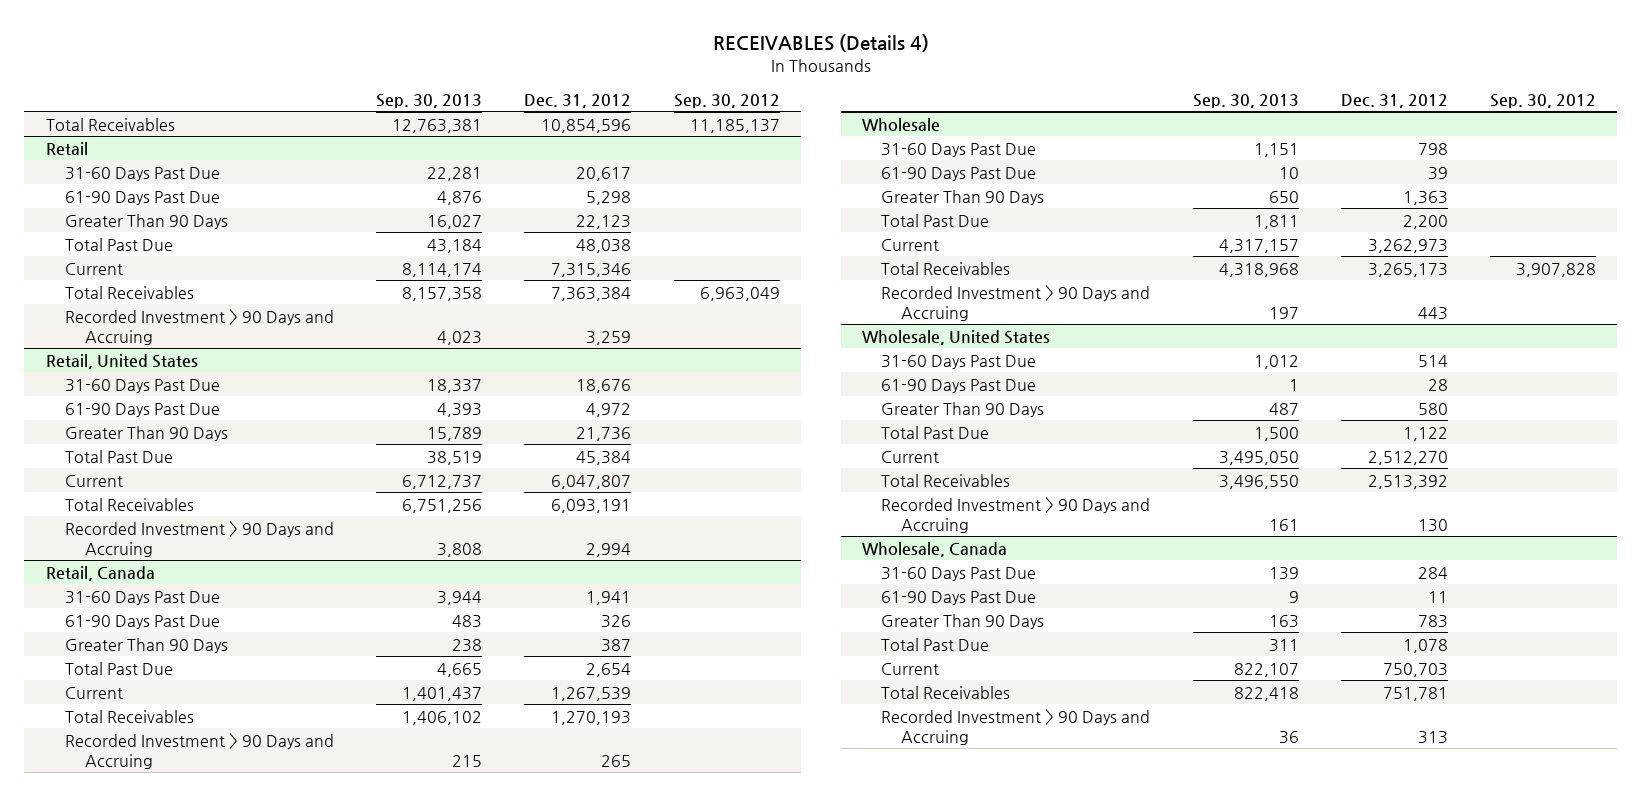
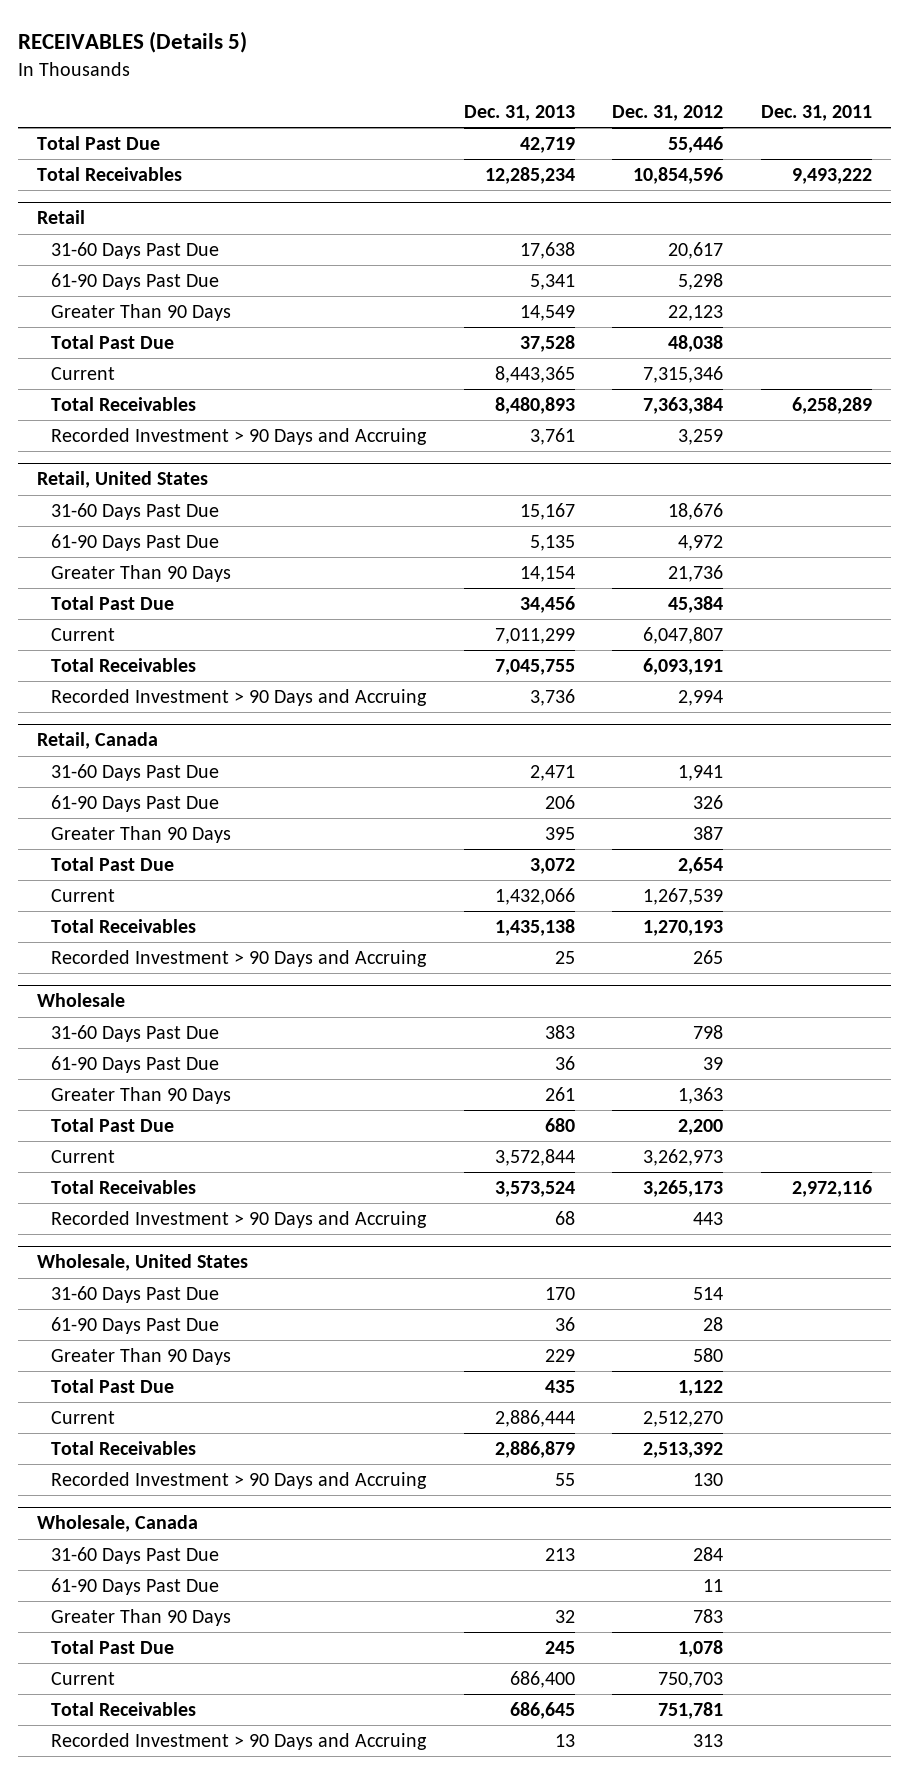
- RECEIVABLES (Details 4)
+ RECEIVABLES (Details 5)
- | Sep. 30, 2013 | Dec. 31, 2012 | Sep. 30, 2012
+ | Dec. 31, 2013 | Dec. 31, 2012 | Dec. 31, 2011
+ Total Past Due | 42,719 | 55,446 |

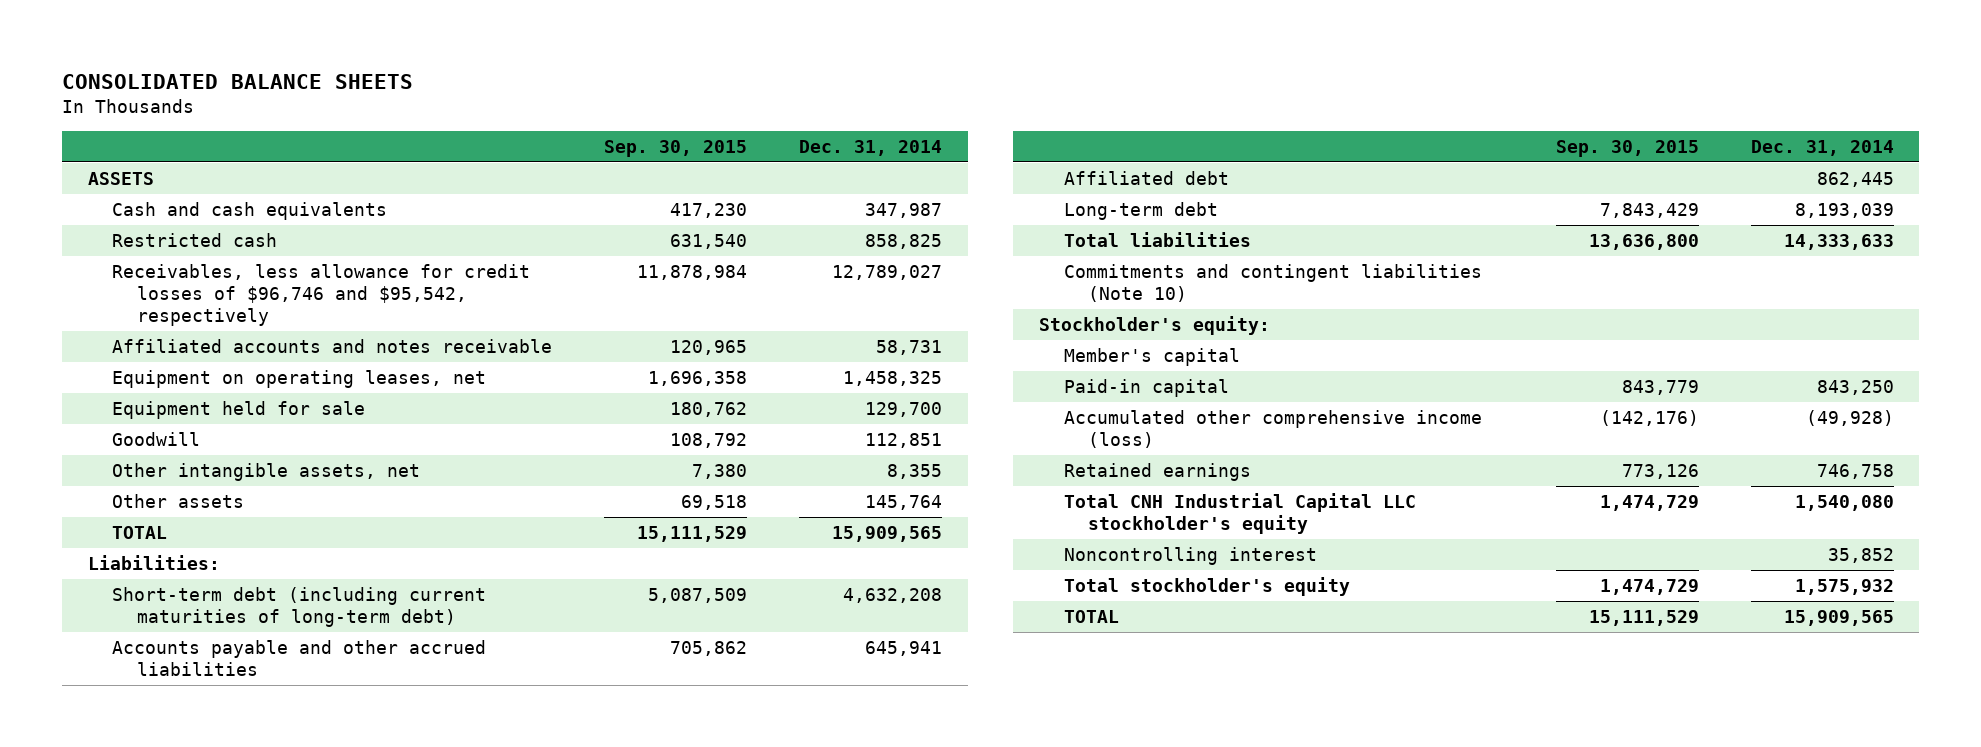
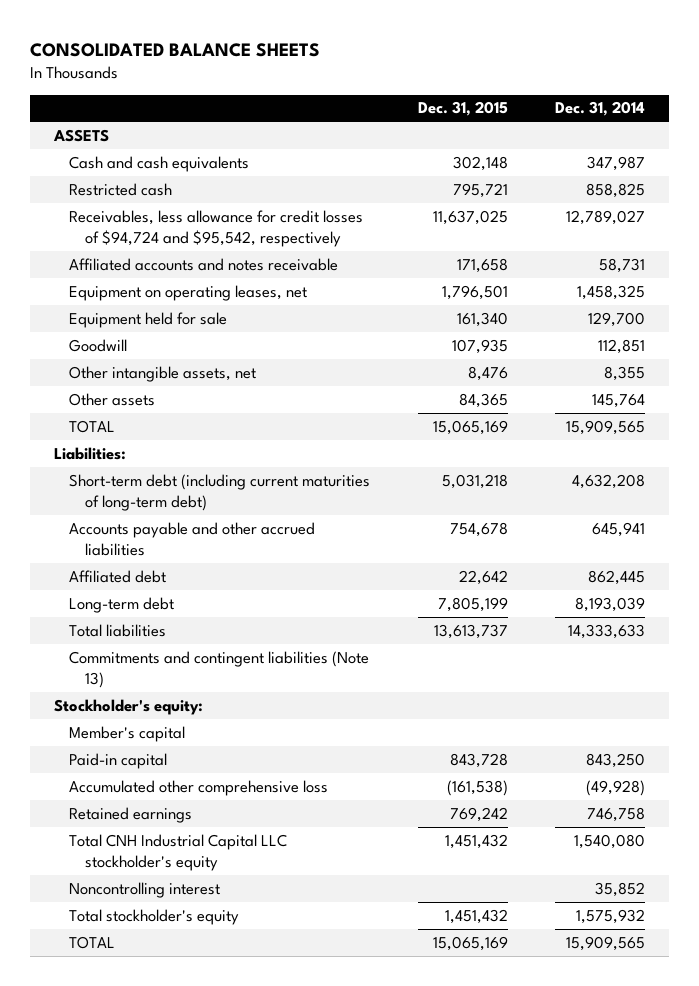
- | Sep. 30, 2015 | Dec. 31, 2014
+ | Dec. 31, 2015 | Dec. 31, 2014
- Receivables, less allowance for credit losses of $96,746 and $95,542, respectively | 11,878,984 | 12,789,027
+ Receivables, less allowance for credit losses of $94,724 and $95,542, respectively | 11,637,025 | 12,789,027
- Commitments and contingent liabilities (Note 10)
+ Commitments and contingent liabilities (Note 13)
- Accumulated other comprehensive income (loss) | (142,176) | (49,928)
+ Accumulated other comprehensive loss | (161,538) | (49,928)

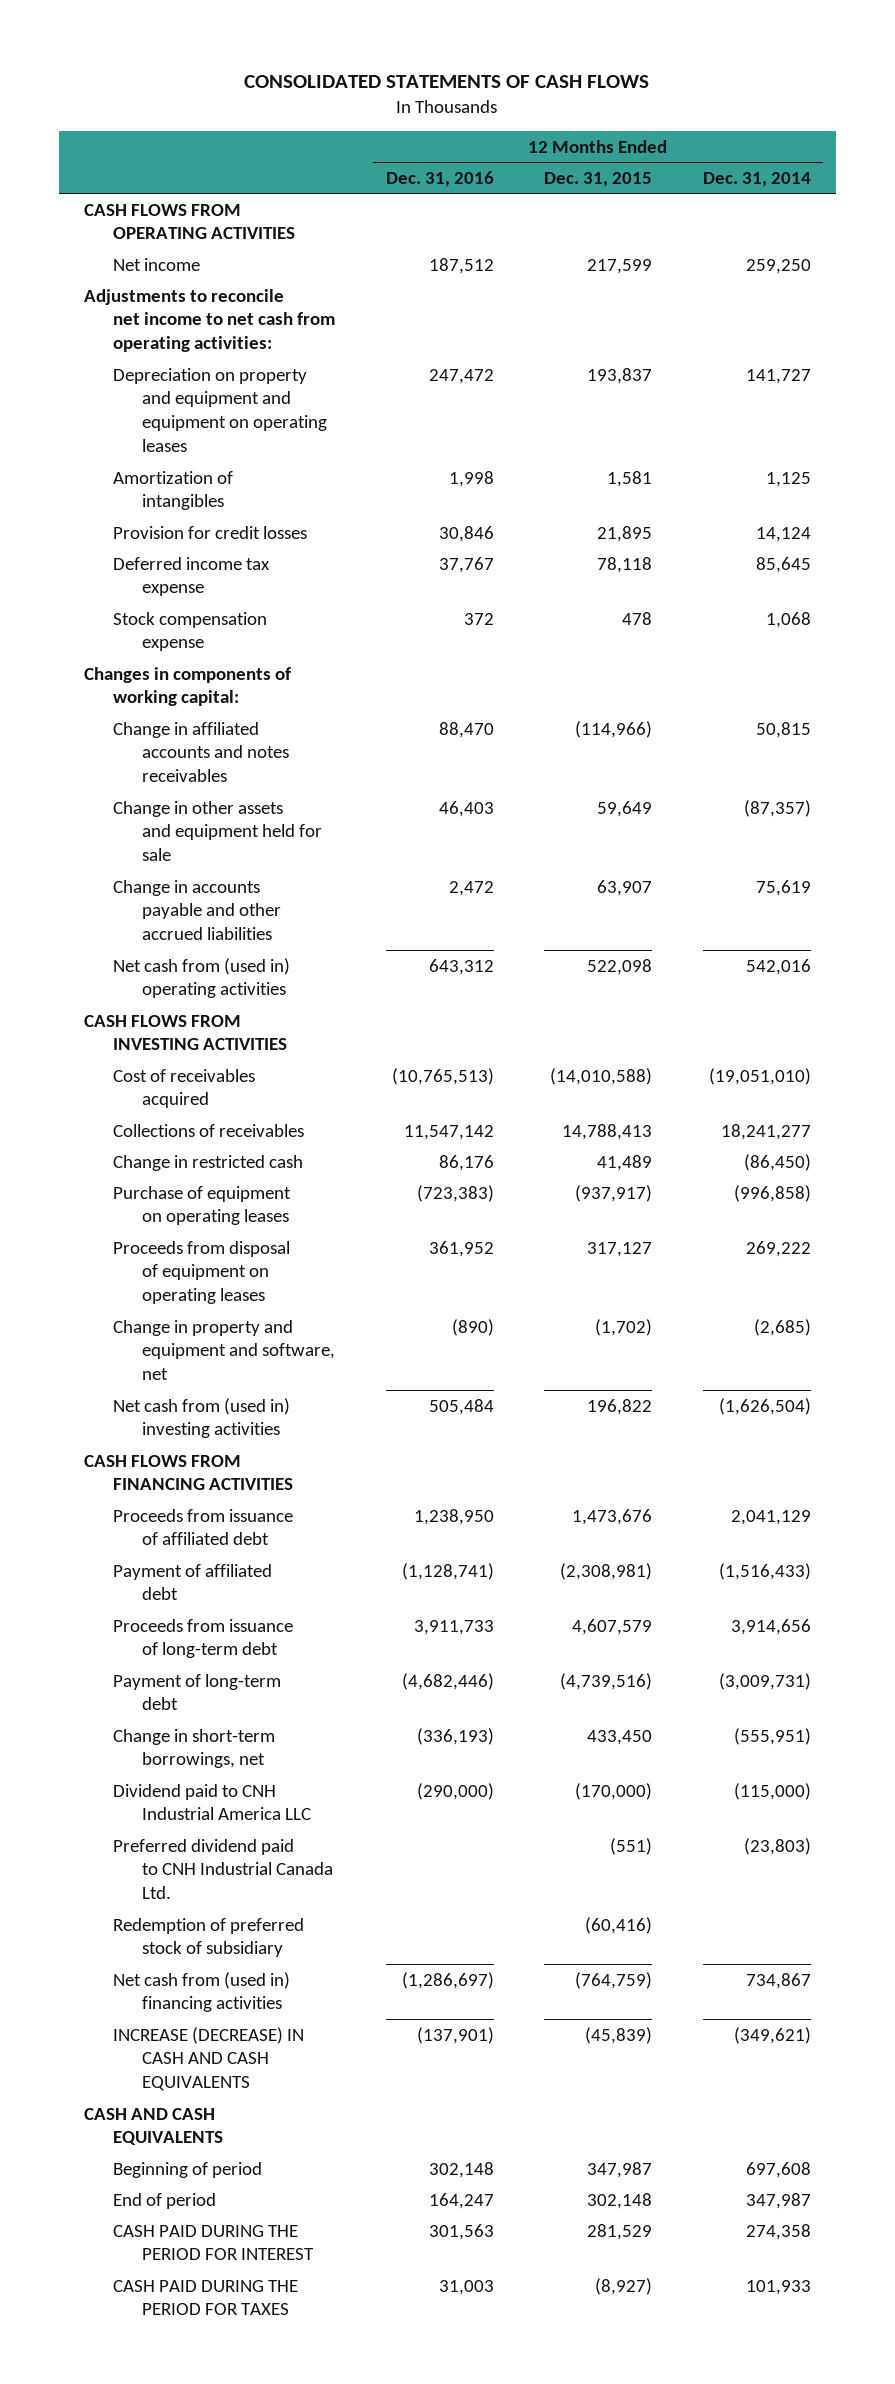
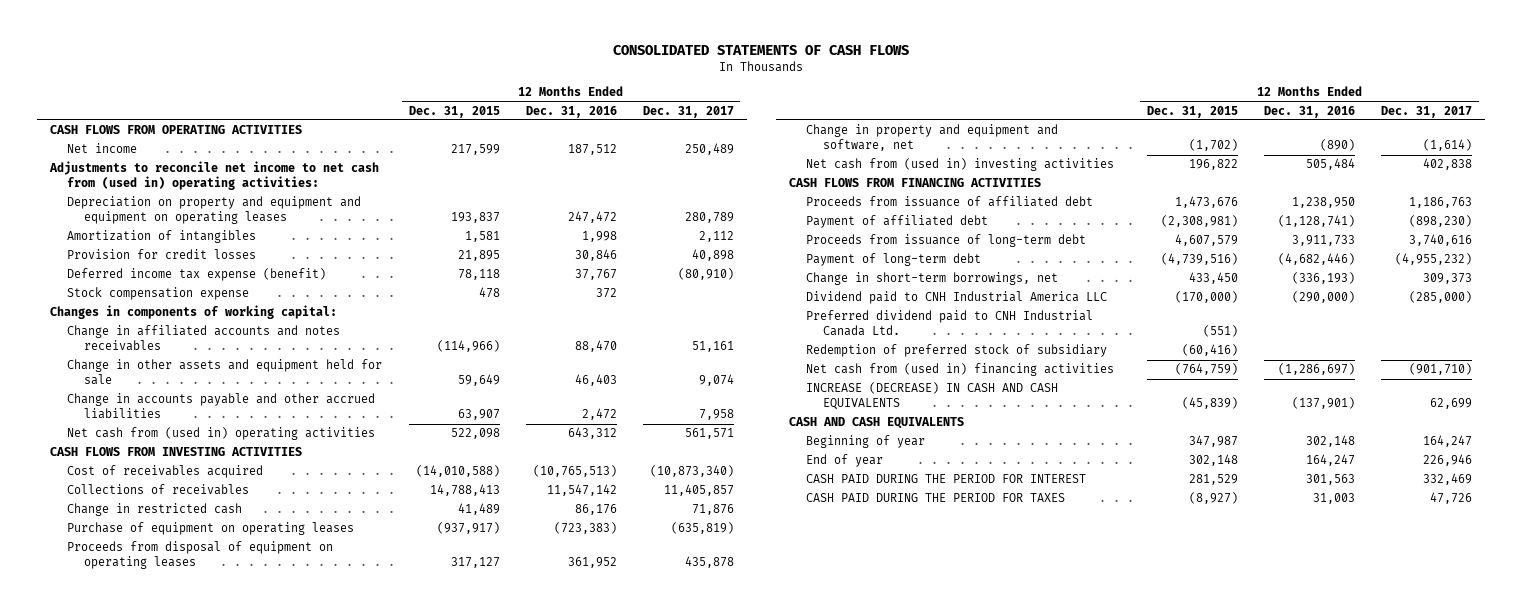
- | 12 Months Ended Dec. 31, 2016 | 12 Months Ended Dec. 31, 2015 | 12 Months Ended Dec. 31, 2014
+ | 12 Months Ended Dec. 31, 2015 | 12 Months Ended Dec. 31, 2016 | 12 Months Ended Dec. 31, 2017
- Adjustments to reconcile net income to net cash from operating activities:
+ Adjustments to reconcile net income to net cash from (used in) operating activities:
- Deferred income tax expense | 37,767 | 78,118 | 85,645
+ Deferred income tax expense (benefit) | 78,118 | 37,767 | (80,910)
- Beginning of period | 302,148 | 347,987 | 697,608
- End of period | 164,247 | 302,148 | 347,987
+ Beginning of year | 347,987 | 302,148 | 164,247
+ End of year | 302,148 | 164,247 | 226,946

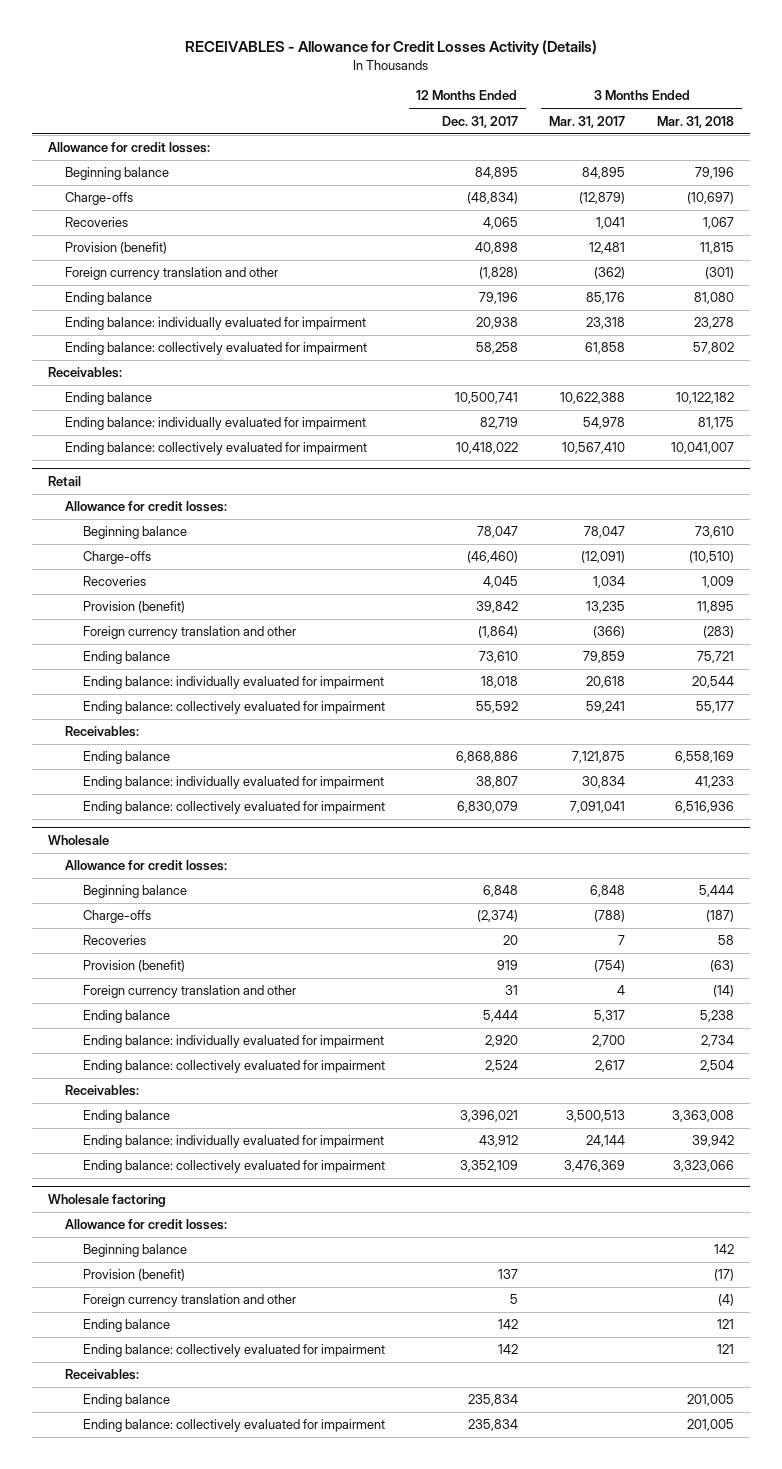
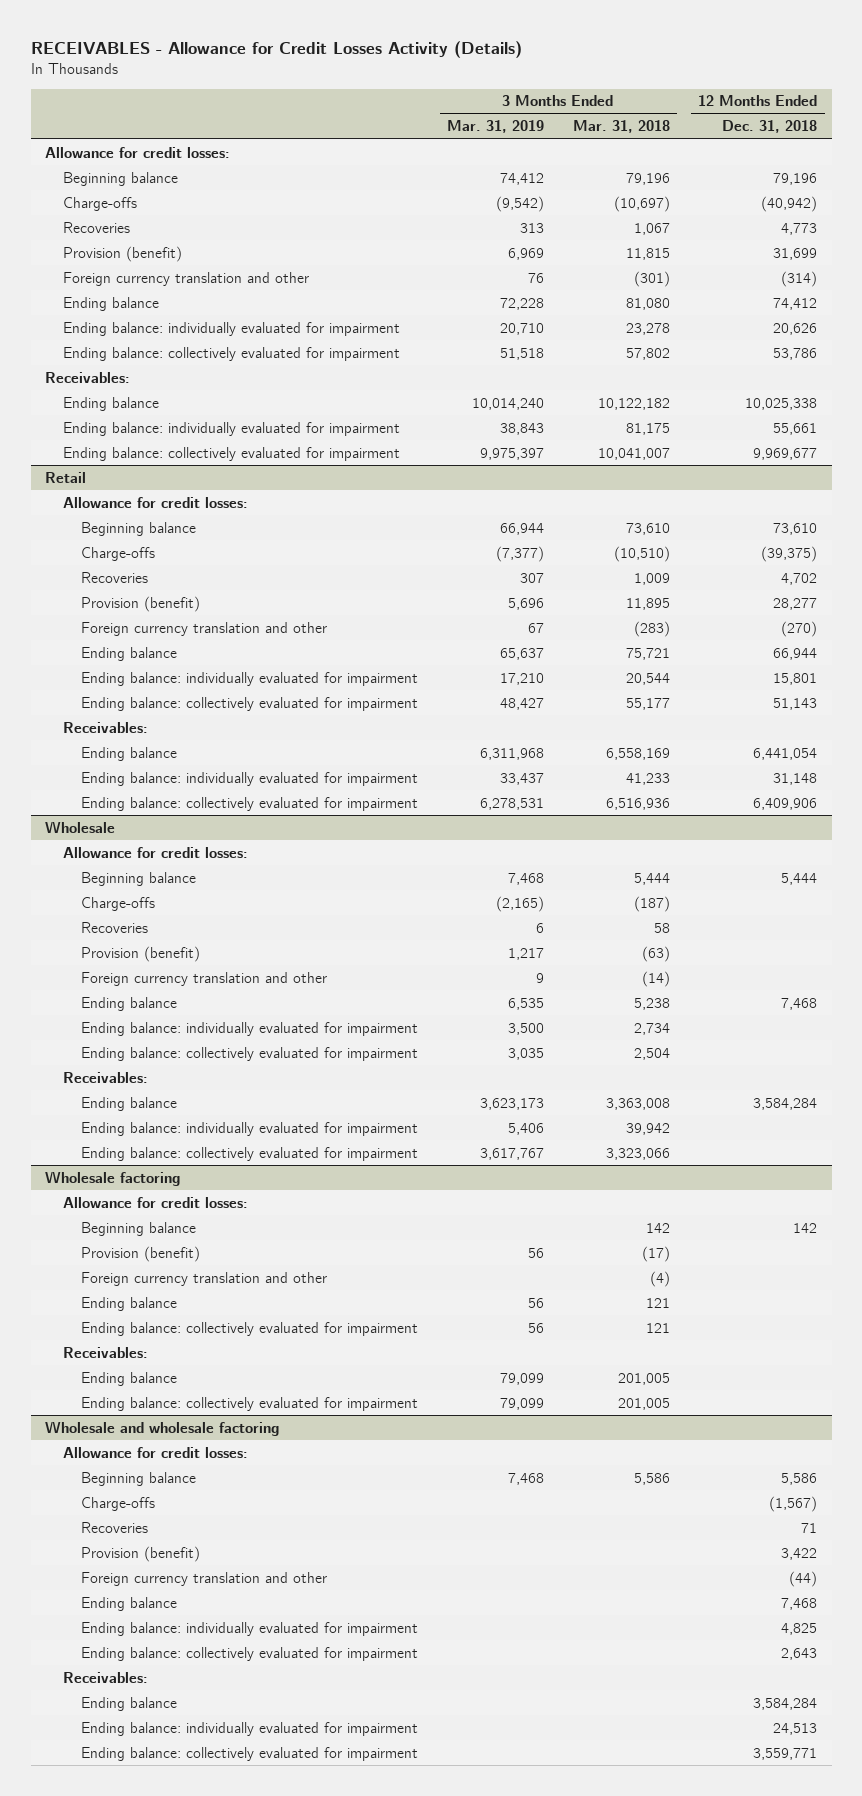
- | 12 Months Ended Dec. 31, 2017 | 3 Months Ended Mar. 31, 2017 | 3 Months Ended Mar. 31, 2018
+ | 3 Months Ended Mar. 31, 2019 | 3 Months Ended Mar. 31, 2018 | 12 Months Ended Dec. 31, 2018
+ Wholesale and wholesale factoring
+ Allowance for credit losses:
+ Beginning balance | 7,468 | 5,586 | 5,586
+ Charge-offs | | | (1,567)
+ Recoveries | | | 71
+ Provision (benefit) | | | 3,422
+ Foreign currency translation and other | | | (44)
+ Ending balance | | | 7,468
+ Ending balance: individually evaluated for impairment | | | 4,825
+ Ending balance: collectively evaluated for impairment | | | 2,643
+ Receivables:
+ Ending balance | | | 3,584,284
+ Ending balance: individually evaluated for impairment | | | 24,513
+ Ending balance: collectively evaluated for impairment | | | 3,559,771

